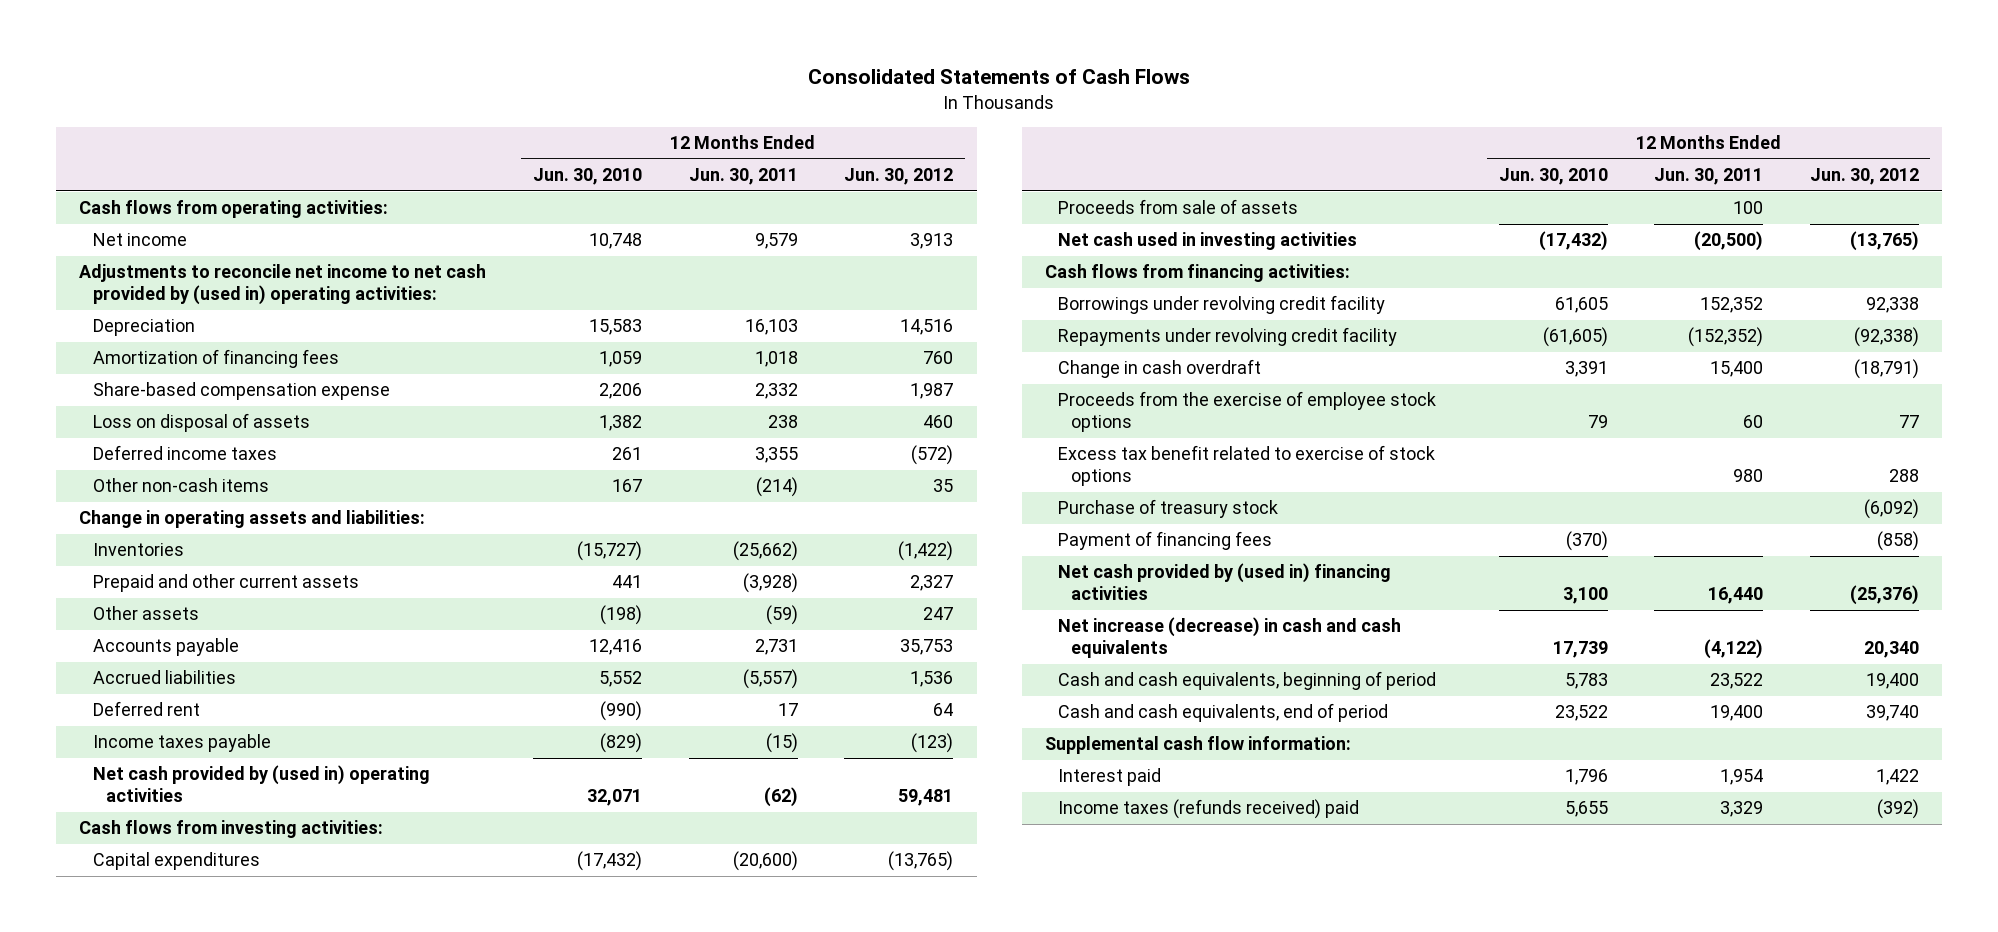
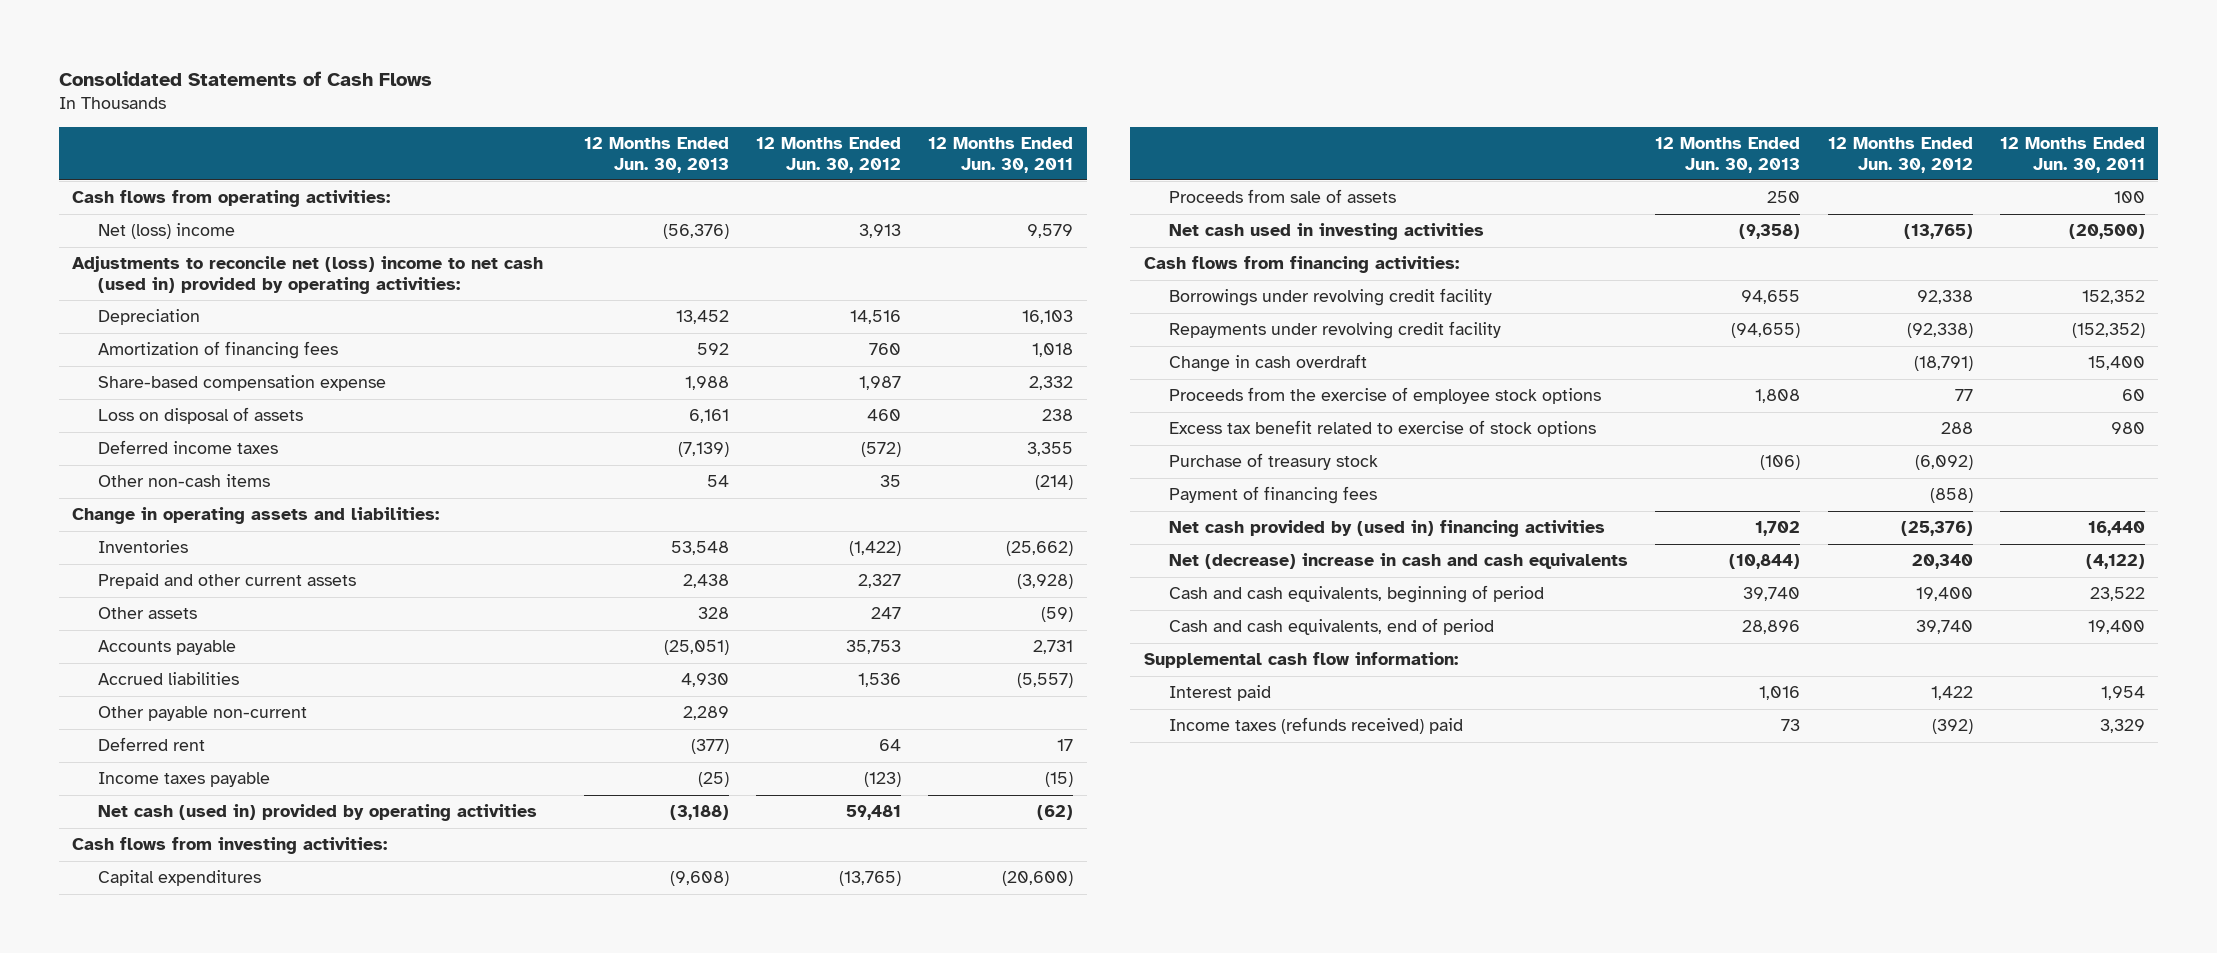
- | 12 Months Ended Jun. 30, 2010 | 12 Months Ended Jun. 30, 2011 | 12 Months Ended Jun. 30, 2012
+ | 12 Months Ended Jun. 30, 2013 | 12 Months Ended Jun. 30, 2012 | 12 Months Ended Jun. 30, 2011
- Net income | 10,748 | 9,579 | 3,913
- Adjustments to reconcile net income to net cash provided by (used in) operating activities:
+ Net (loss) income | (56,376) | 3,913 | 9,579
+ Adjustments to reconcile net (loss) income to net cash (used in) provided by operating activities:
+ Other payable non-current | 2,289 | |
- Net cash provided by (used in) operating activities | 32,071 | (62) | 59,481
+ Net cash (used in) provided by operating activities | (3,188) | 59,481 | (62)
- Net increase (decrease) in cash and cash equivalents | 17,739 | (4,122) | 20,340
+ Net (decrease) increase in cash and cash equivalents | (10,844) | 20,340 | (4,122)

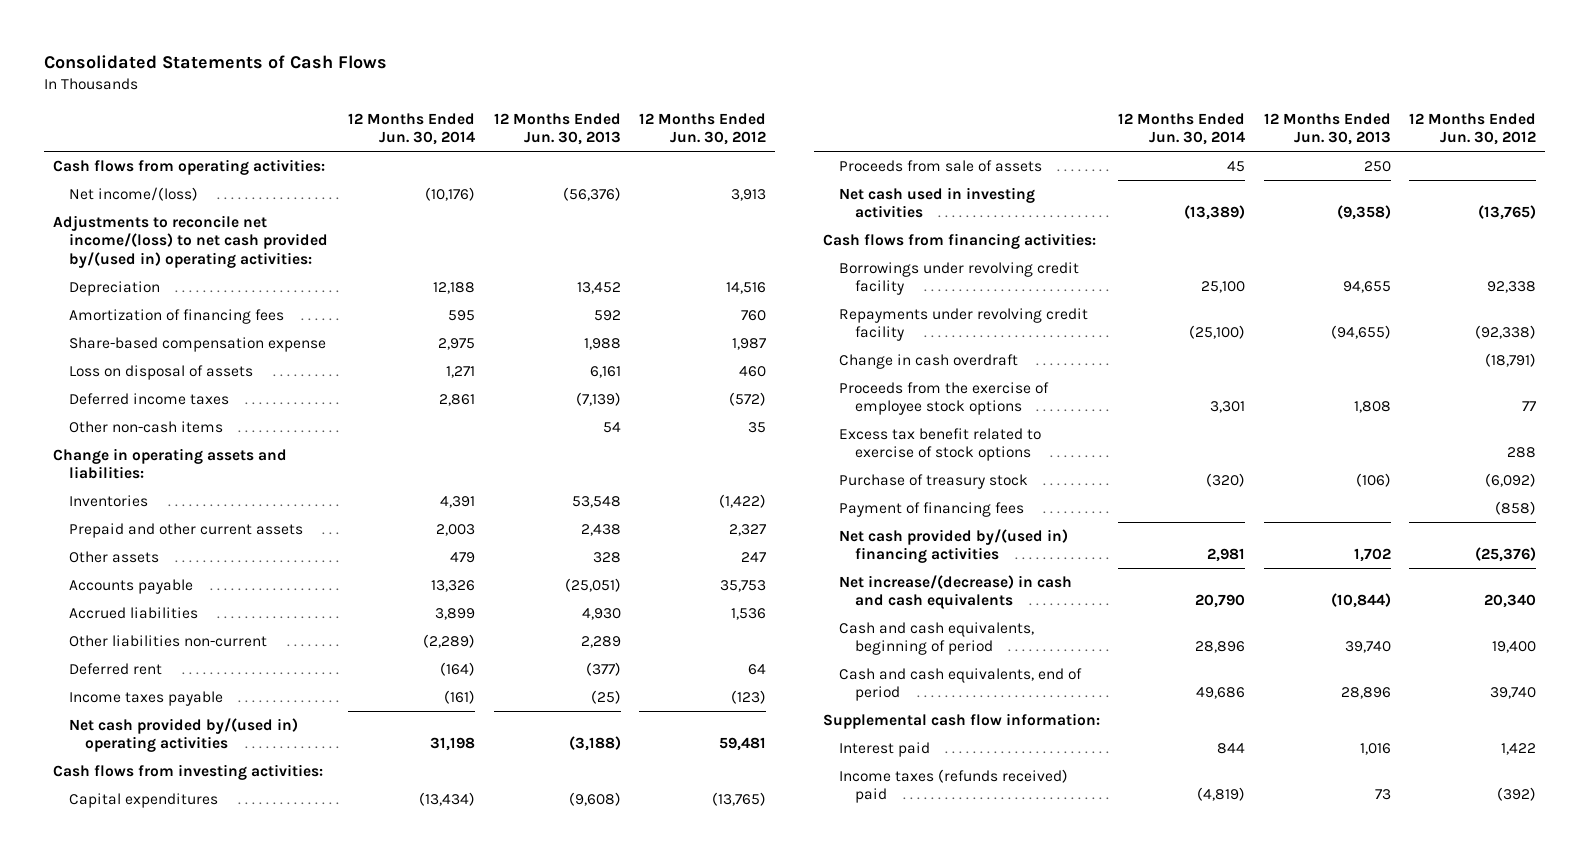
- | 12 Months Ended Jun. 30, 2013 | 12 Months Ended Jun. 30, 2012 | 12 Months Ended Jun. 30, 2011
+ | 12 Months Ended Jun. 30, 2014 | 12 Months Ended Jun. 30, 2013 | 12 Months Ended Jun. 30, 2012
- Net (loss) income | (56,376) | 3,913 | 9,579
- Adjustments to reconcile net (loss) income to net cash (used in) provided by operating activities:
+ Net income/(loss) | (10,176) | (56,376) | 3,913
+ Adjustments to reconcile net income/(loss) to net cash provided by/(used in) operating activities:
- Other payable non-current | 2,289 | |
+ Other liabilities non-current | (2,289) | 2,289 |
- Net cash (used in) provided by operating activities | (3,188) | 59,481 | (62)
+ Net cash provided by/(used in) operating activities | 31,198 | (3,188) | 59,481
- Net cash provided by (used in) financing activities | 1,702 | (25,376) | 16,440
- Net (decrease) increase in cash and cash equivalents | (10,844) | 20,340 | (4,122)
+ Net cash provided by/(used in) financing activities | 2,981 | 1,702 | (25,376)
+ Net increase/(decrease) in cash and cash equivalents | 20,790 | (10,844) | 20,340

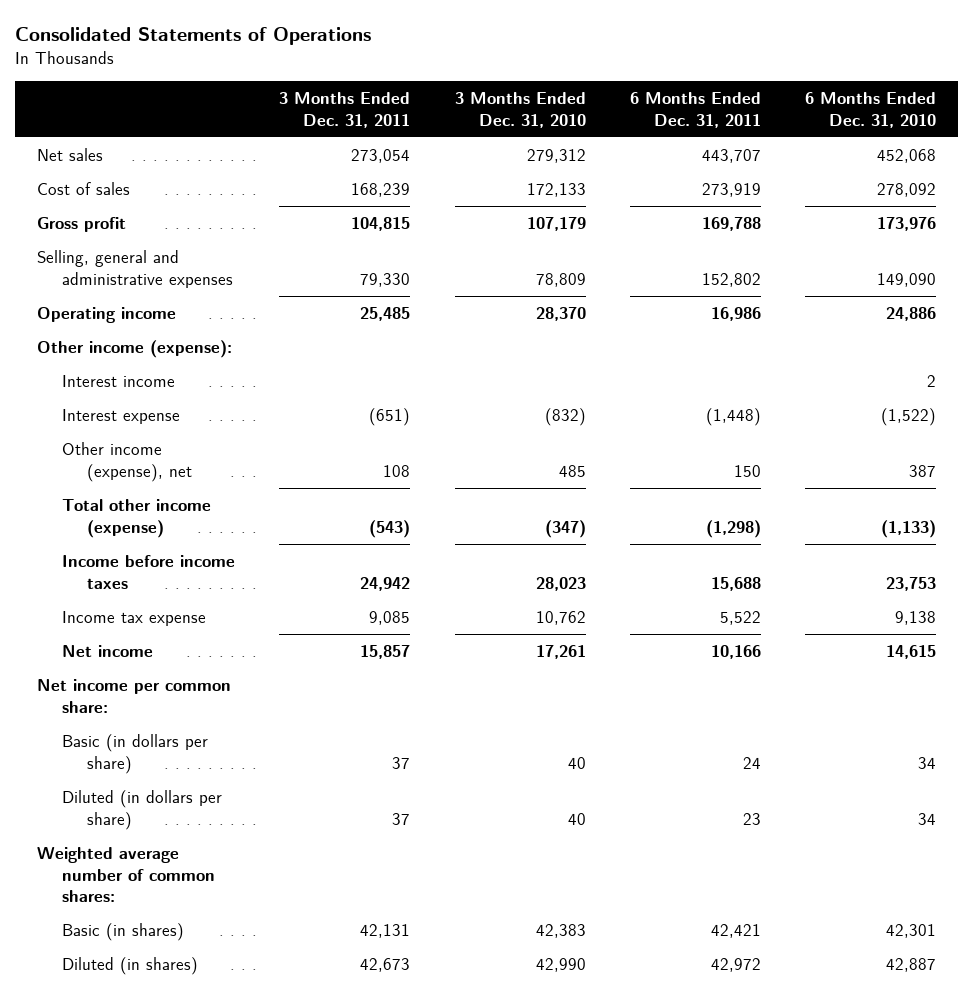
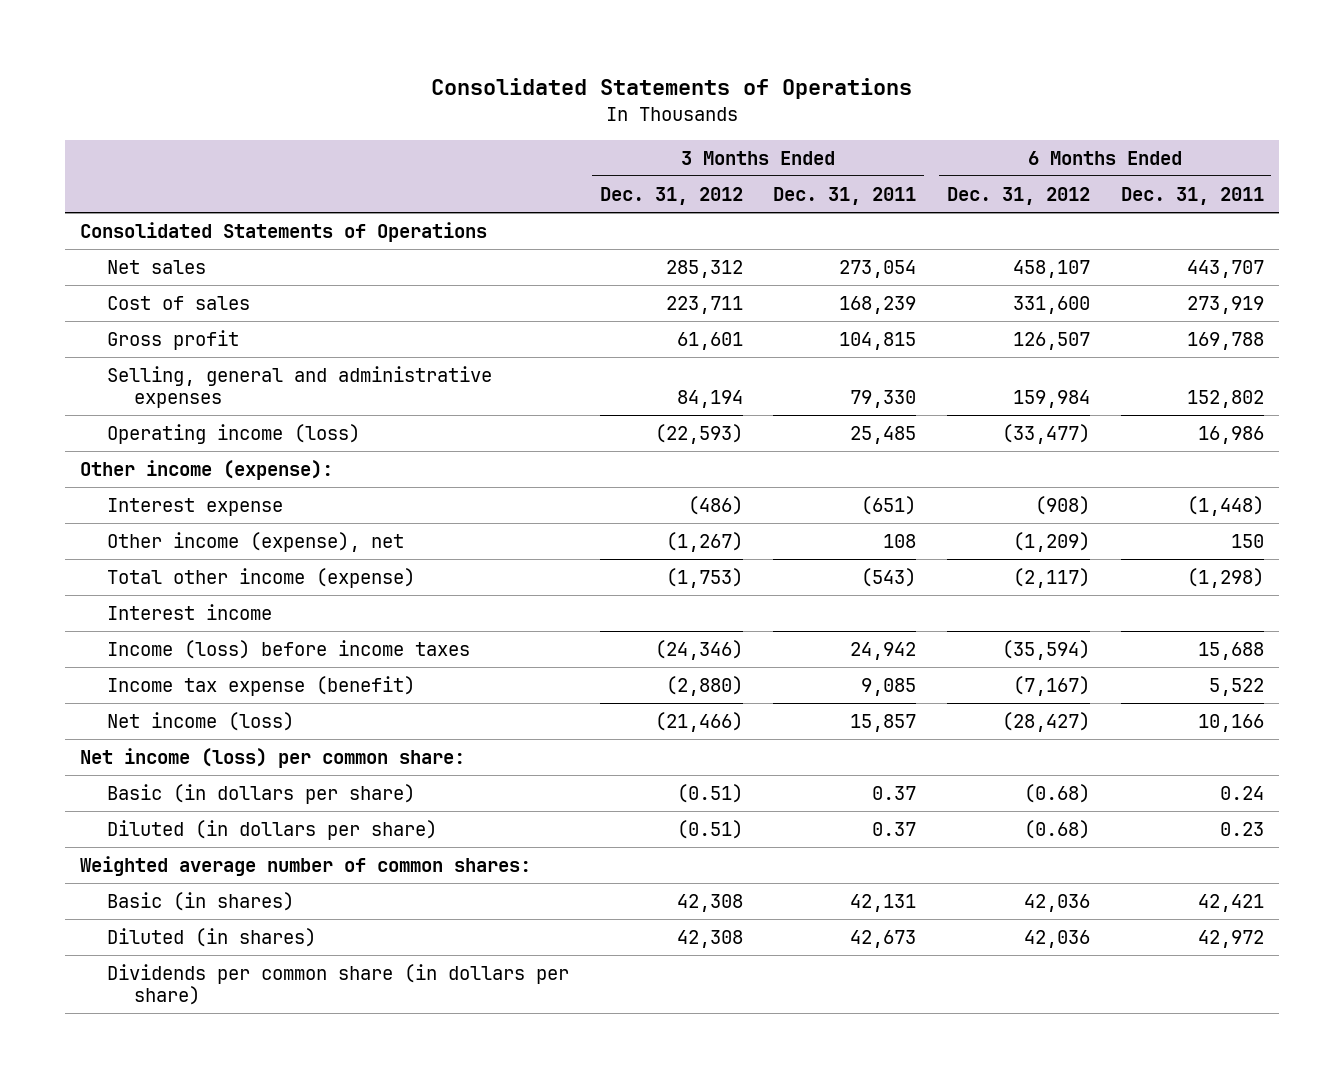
- | 3 Months Ended Dec. 31, 2011 | 3 Months Ended Dec. 31, 2010 | 6 Months Ended Dec. 31, 2011 | 6 Months Ended Dec. 31, 2010
+ | 3 Months Ended Dec. 31, 2012 | 3 Months Ended Dec. 31, 2011 | 6 Months Ended Dec. 31, 2012 | 6 Months Ended Dec. 31, 2011
+ Consolidated Statements of Operations
- Operating income | 25,485 | 28,370 | 16,986 | 24,886
+ Operating income (loss) | (22,593) | 25,485 | (33,477) | 16,986
- Income before income taxes | 24,942 | 28,023 | 15,688 | 23,753
- Income tax expense | 9,085 | 10,762 | 5,522 | 9,138
- Net income | 15,857 | 17,261 | 10,166 | 14,615
- Net income per common share:
- Basic (in dollars per share) | 37 | 40 | 24 | 34
- Diluted (in dollars per share) | 37 | 40 | 23 | 34
moved down: Interest income
+ Income (loss) before income taxes | (24,346) | 24,942 | (35,594) | 15,688
+ Income tax expense (benefit) | (2,880) | 9,085 | (7,167) | 5,522
+ Net income (loss) | (21,466) | 15,857 | (28,427) | 10,166
+ Net income (loss) per common share:
+ Basic (in dollars per share) | (0.51) | 0.37 | (0.68) | 0.24
+ Diluted (in dollars per share) | (0.51) | 0.37 | (0.68) | 0.23
+ Dividends per common share (in dollars per share)

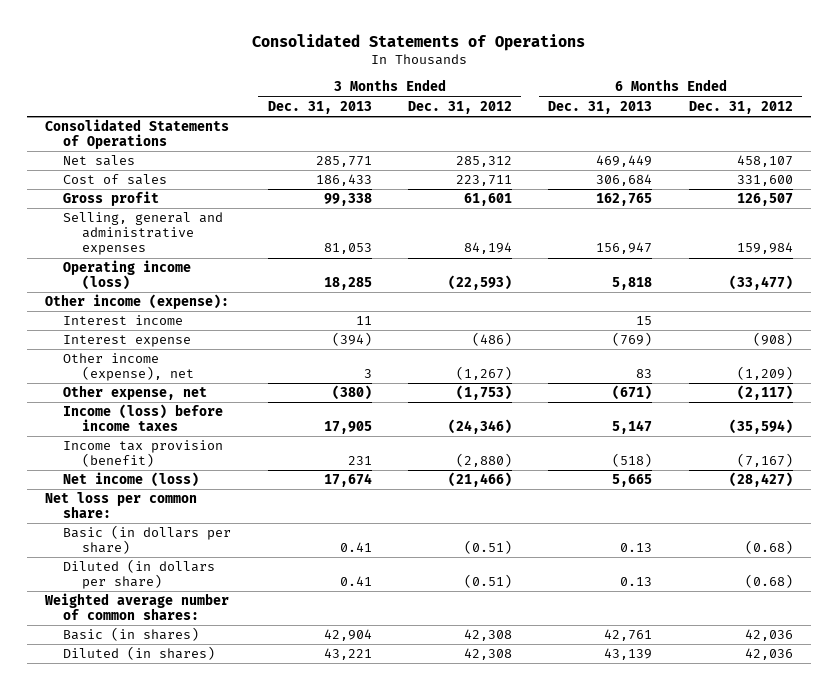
- | 3 Months Ended Dec. 31, 2012 | 3 Months Ended Dec. 31, 2011 | 6 Months Ended Dec. 31, 2012 | 6 Months Ended Dec. 31, 2011
+ | 3 Months Ended Dec. 31, 2013 | 3 Months Ended Dec. 31, 2012 | 6 Months Ended Dec. 31, 2013 | 6 Months Ended Dec. 31, 2012
moved up: Interest income | 11 | | 15 |
- Total other income (expense) | (1,753) | (543) | (2,117) | (1,298)
+ Other expense, net | (380) | (1,753) | (671) | (2,117)
- Income tax expense (benefit) | (2,880) | 9,085 | (7,167) | 5,522
+ Income tax provision (benefit) | 231 | (2,880) | (518) | (7,167)
- Net income (loss) per common share:
+ Net loss per common share:
- Dividends per common share (in dollars per share)

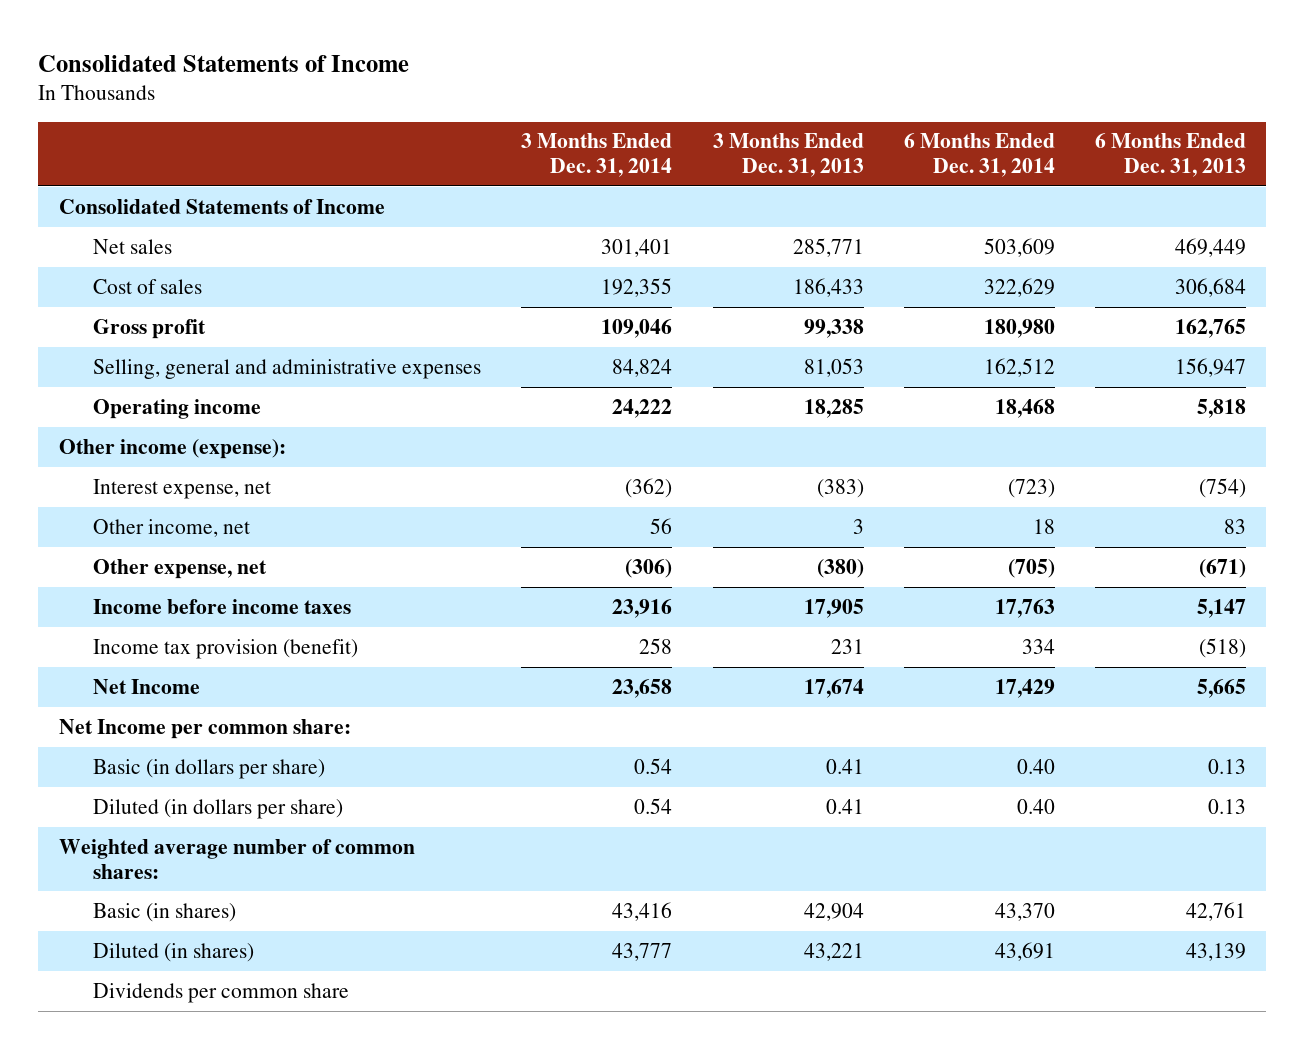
- Consolidated Statements of Operations
+ Consolidated Statements of Income
- | 3 Months Ended Dec. 31, 2013 | 3 Months Ended Dec. 31, 2012 | 6 Months Ended Dec. 31, 2013 | 6 Months Ended Dec. 31, 2012
+ | 3 Months Ended Dec. 31, 2014 | 3 Months Ended Dec. 31, 2013 | 6 Months Ended Dec. 31, 2014 | 6 Months Ended Dec. 31, 2013
- Consolidated Statements of Operations
+ Consolidated Statements of Income
- Operating income (loss) | 18,285 | (22,593) | 5,818 | (33,477)
+ Operating income | 24,222 | 18,285 | 18,468 | 5,818
- Interest income | 11 | | 15 |
- Interest expense | (394) | (486) | (769) | (908)
- Other income (expense), net | 3 | (1,267) | 83 | (1,209)
+ Interest expense, net | (362) | (383) | (723) | (754)
+ Other income, net | 56 | 3 | 18 | 83
- Income (loss) before income taxes | 17,905 | (24,346) | 5,147 | (35,594)
+ Income before income taxes | 23,916 | 17,905 | 17,763 | 5,147
- Net income (loss) | 17,674 | (21,466) | 5,665 | (28,427)
- Net loss per common share:
+ Net Income | 23,658 | 17,674 | 17,429 | 5,665
+ Net Income per common share:
+ Dividends per common share

